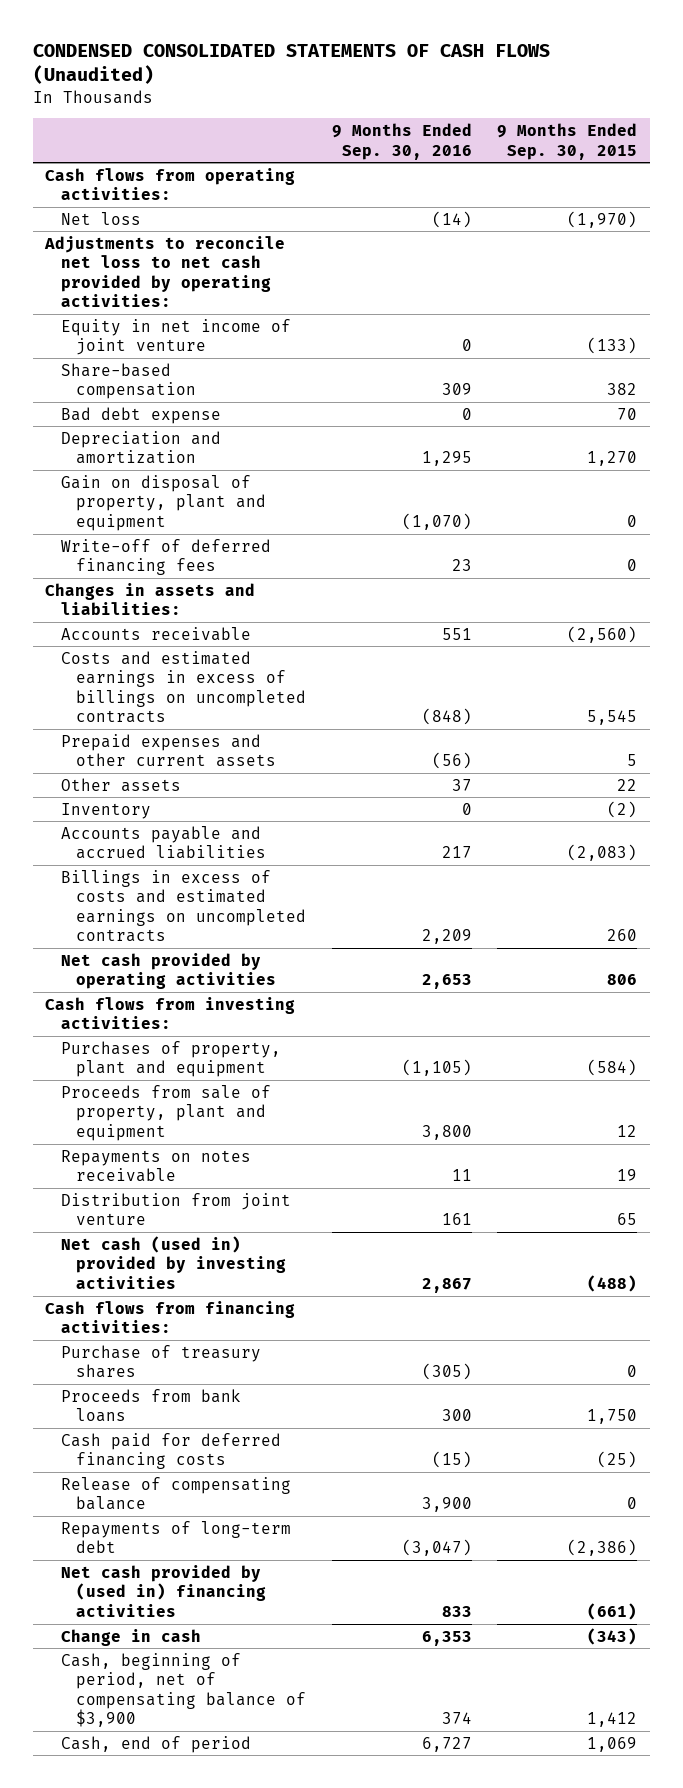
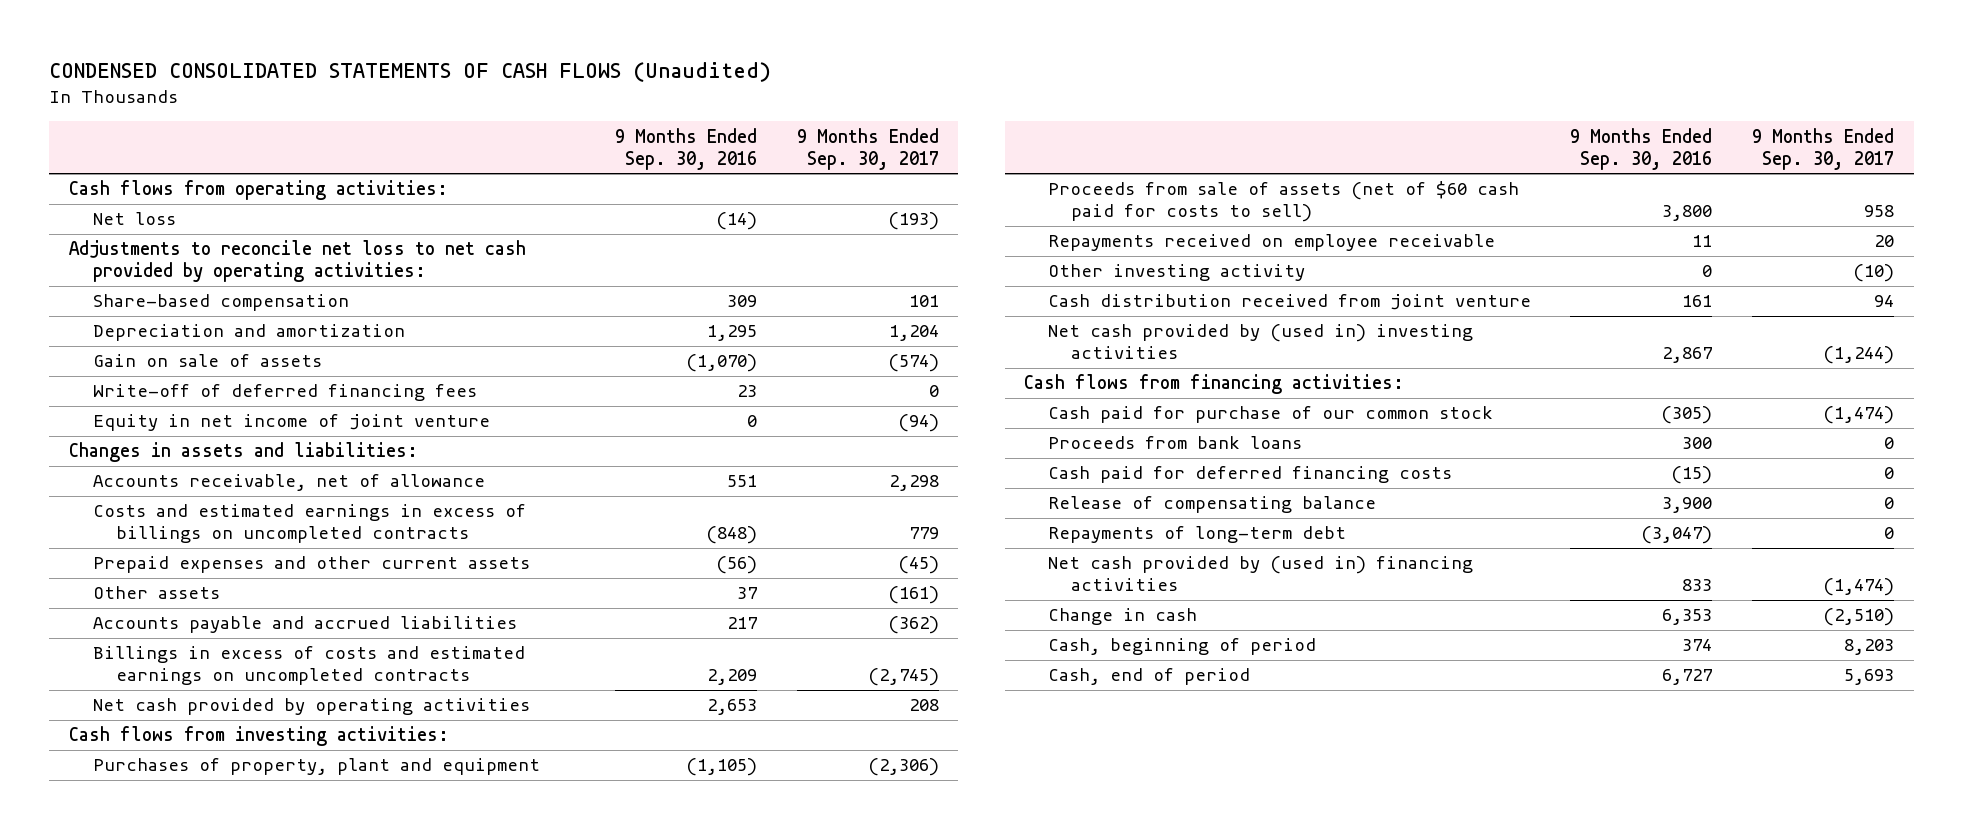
- | 9 Months Ended Sep. 30, 2016 | 9 Months Ended Sep. 30, 2015
+ | 9 Months Ended Sep. 30, 2016 | 9 Months Ended Sep. 30, 2017
- Bad debt expense | 0 | 70
- Gain on disposal of property, plant and equipment | (1,070) | 0
+ Gain on sale of assets | (1,070) | (574)
moved down: Equity in net income of joint venture | 0 | (94)
- Accounts receivable | 551 | (2,560)
+ Accounts receivable, net of allowance | 551 | 2,298
- Inventory | 0 | (2)
- Proceeds from sale of property, plant and equipment | 3,800 | 12
- Repayments on notes receivable | 11 | 19
- Distribution from joint venture | 161 | 65
- Net cash (used in) provided by investing activities | 2,867 | (488)
+ Proceeds from sale of assets (net of $60 cash paid for costs to sell) | 3,800 | 958
+ Repayments received on employee receivable | 11 | 20
+ Other investing activity | 0 | (10)
+ Cash distribution received from joint venture | 161 | 94
+ Net cash provided by (used in) investing activities | 2,867 | (1,244)
- Purchase of treasury shares | (305) | 0
+ Cash paid for purchase of our common stock | (305) | (1,474)
- Cash, beginning of period, net of compensating balance of $3,900 | 374 | 1,412
+ Cash, beginning of period | 374 | 8,203

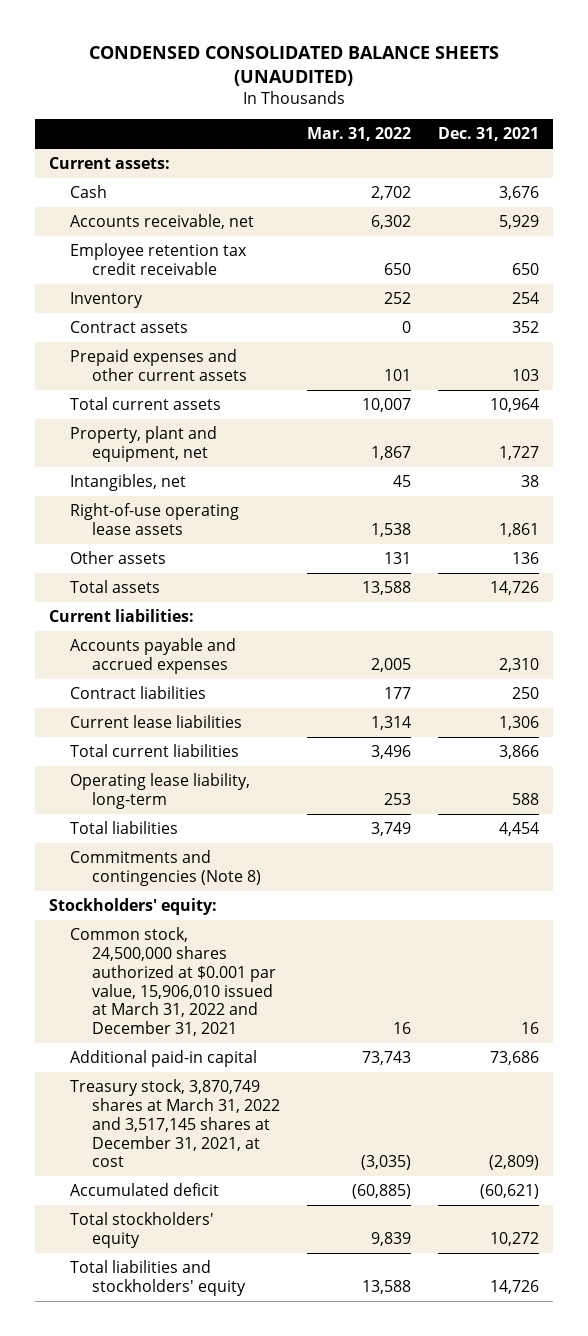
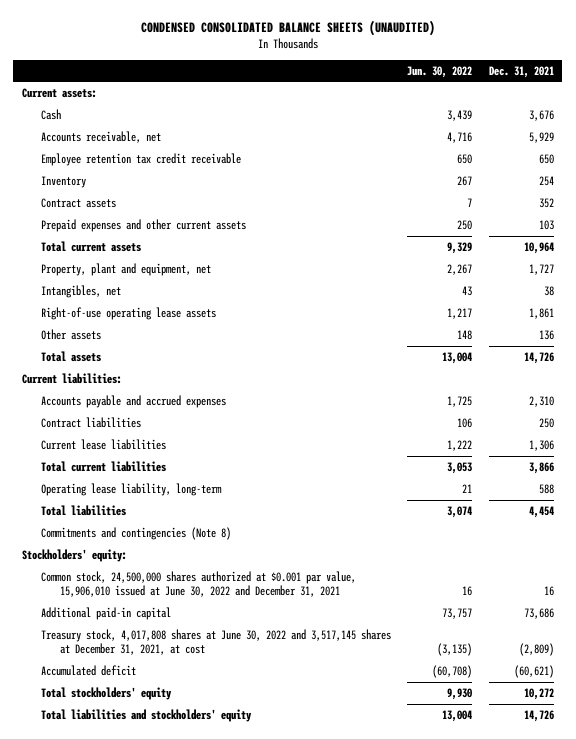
- | Mar. 31, 2022 | Dec. 31, 2021
+ | Jun. 30, 2022 | Dec. 31, 2021
- Common stock, 24,500,000 shares authorized at $0.001 par value, 15,906,010 issued at March 31, 2022 and December 31, 2021 | 16 | 16
+ Common stock, 24,500,000 shares authorized at $0.001 par value, 15,906,010 issued at June 30, 2022 and December 31, 2021 | 16 | 16
- Treasury stock, 3,870,749 shares at March 31, 2022 and 3,517,145 shares at December 31, 2021, at cost | (3,035) | (2,809)
+ Treasury stock, 4,017,808 shares at June 30, 2022 and 3,517,145 shares at December 31, 2021, at cost | (3,135) | (2,809)

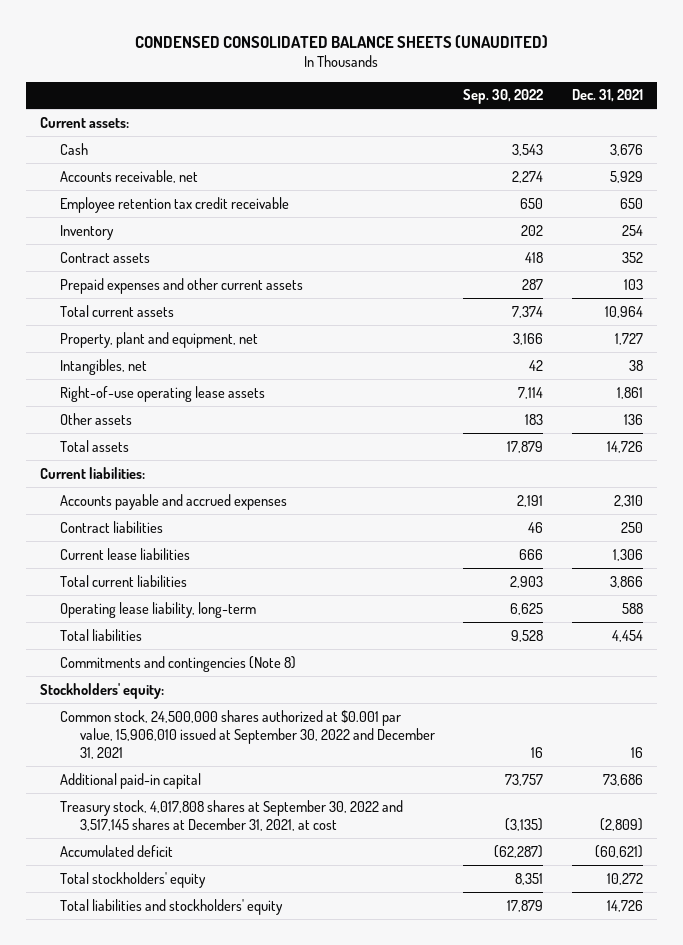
- | Jun. 30, 2022 | Dec. 31, 2021
+ | Sep. 30, 2022 | Dec. 31, 2021
- Common stock, 24,500,000 shares authorized at $0.001 par value, 15,906,010 issued at June 30, 2022 and December 31, 2021 | 16 | 16
+ Common stock, 24,500,000 shares authorized at $0.001 par value, 15,906,010 issued at September 30, 2022 and December 31, 2021 | 16 | 16
- Treasury stock, 4,017,808 shares at June 30, 2022 and 3,517,145 shares at December 31, 2021, at cost | (3,135) | (2,809)
+ Treasury stock, 4,017,808 shares at September 30, 2022 and 3,517,145 shares at December 31, 2021, at cost | (3,135) | (2,809)

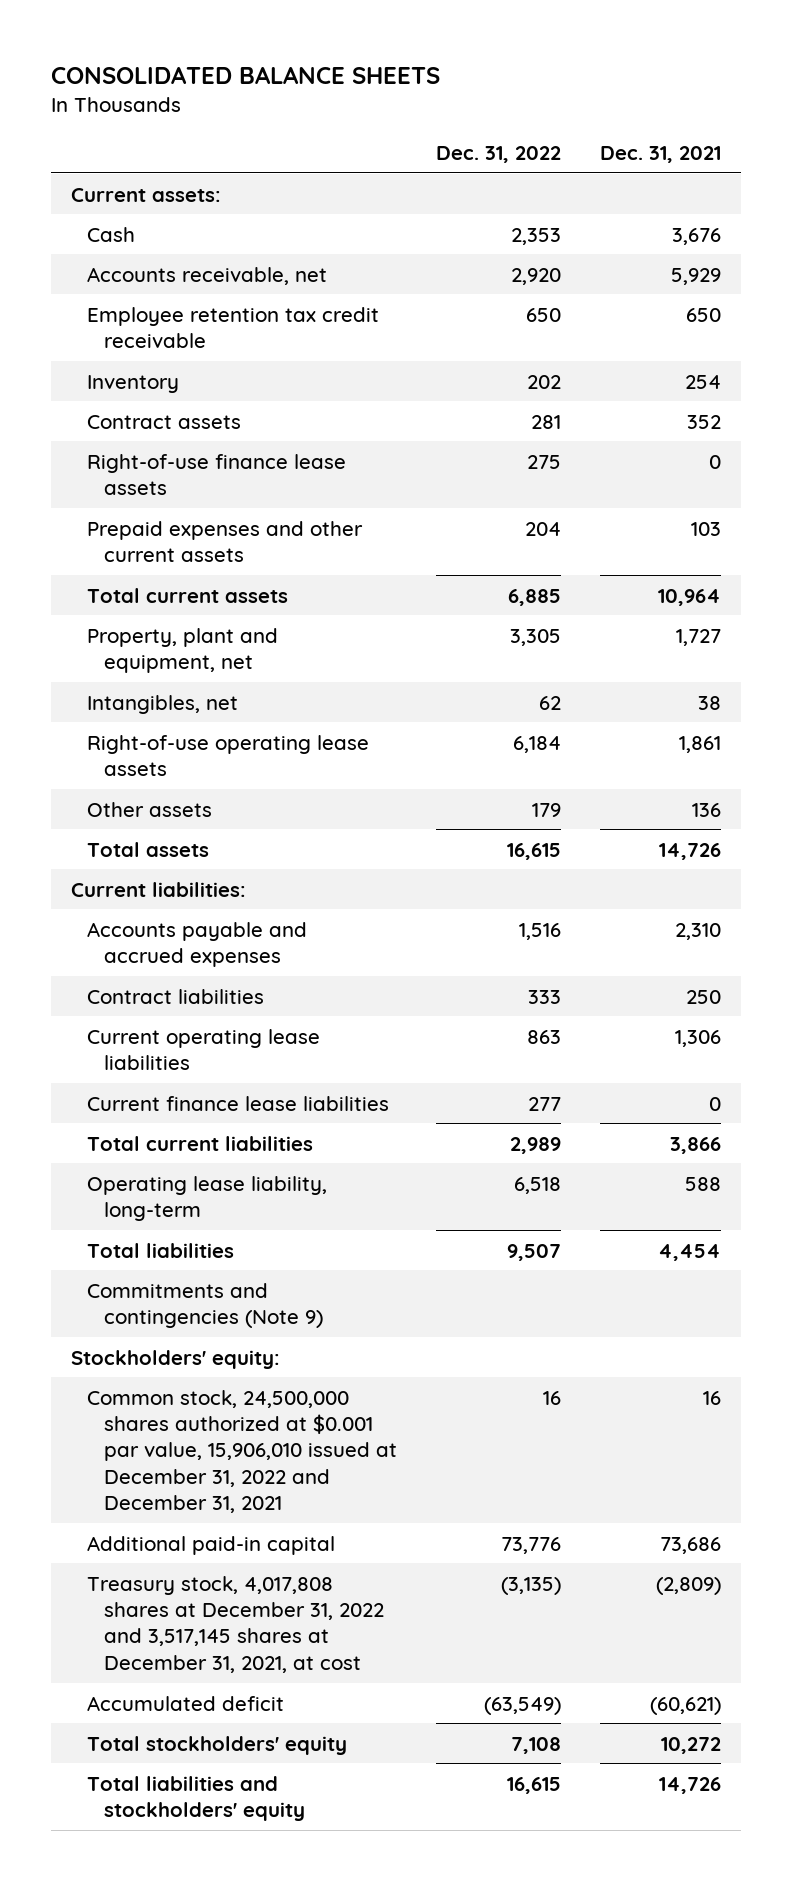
- CONDENSED CONSOLIDATED BALANCE SHEETS (UNAUDITED)
+ CONSOLIDATED BALANCE SHEETS
- | Sep. 30, 2022 | Dec. 31, 2021
+ | Dec. 31, 2022 | Dec. 31, 2021
+ Right-of-use finance lease assets | 275 | 0
- Current lease liabilities | 666 | 1,306
+ Current operating lease liabilities | 863 | 1,306
+ Current finance lease liabilities | 277 | 0
- Commitments and contingencies (Note 8)
+ Commitments and contingencies (Note 9)
- Common stock, 24,500,000 shares authorized at $0.001 par value, 15,906,010 issued at September 30, 2022 and December 31, 2021 | 16 | 16
+ Common stock, 24,500,000 shares authorized at $0.001 par value, 15,906,010 issued at December 31, 2022 and December 31, 2021 | 16 | 16
- Treasury stock, 4,017,808 shares at September 30, 2022 and 3,517,145 shares at December 31, 2021, at cost | (3,135) | (2,809)
+ Treasury stock, 4,017,808 shares at December 31, 2022 and 3,517,145 shares at December 31, 2021, at cost | (3,135) | (2,809)

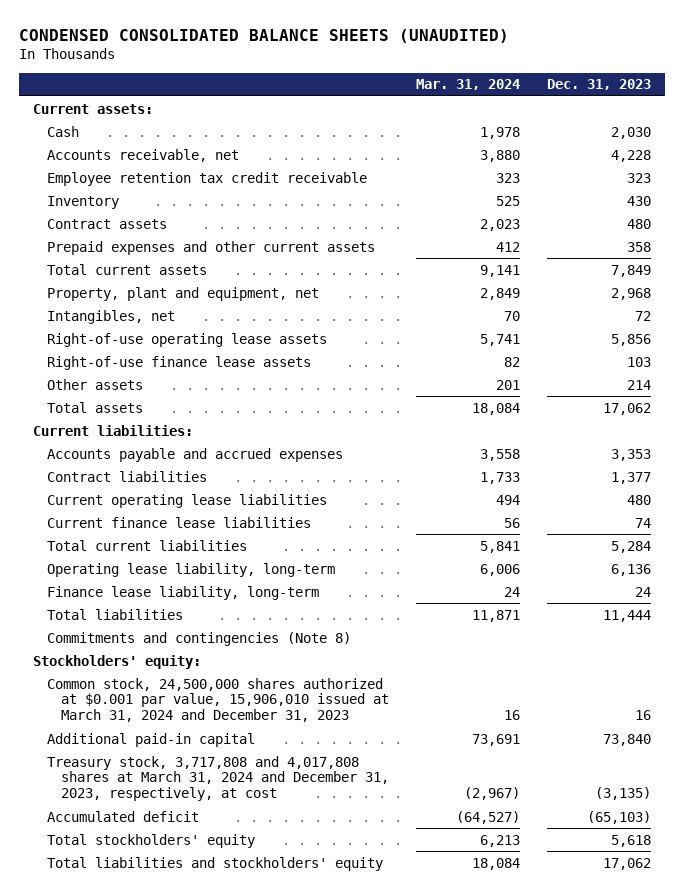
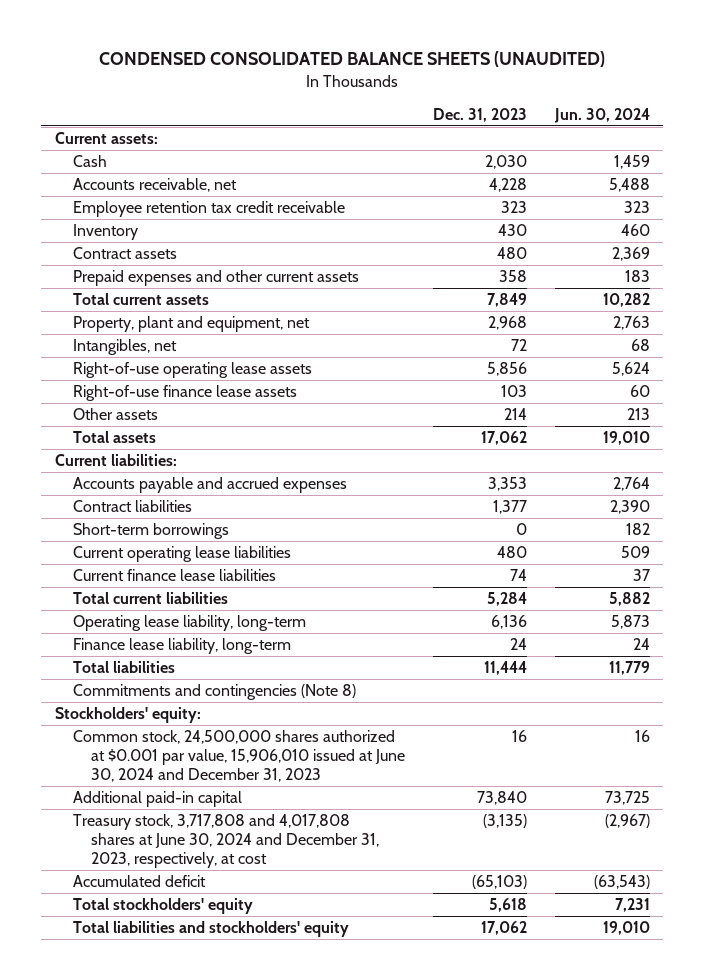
- | Mar. 31, 2024 | Dec. 31, 2023
+ | Dec. 31, 2023 | Jun. 30, 2024
+ Short-term borrowings | 0 | 182
- Common stock, 24,500,000 shares authorized at $0.001 par value, 15,906,010 issued at March 31, 2024 and December 31, 2023 | 16 | 16
+ Common stock, 24,500,000 shares authorized at $0.001 par value, 15,906,010 issued at June 30, 2024 and December 31, 2023 | 16 | 16
- Treasury stock, 3,717,808 and 4,017,808 shares at March 31, 2024 and December 31, 2023, respectively, at cost | (2,967) | (3,135)
+ Treasury stock, 3,717,808 and 4,017,808 shares at June 30, 2024 and December 31, 2023, respectively, at cost | (3,135) | (2,967)

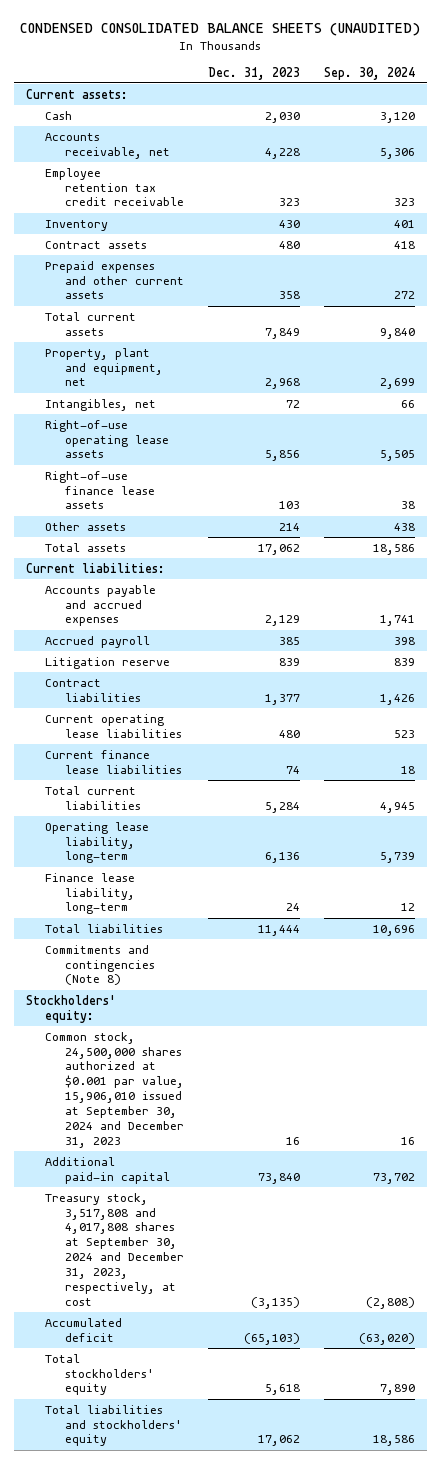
- | Dec. 31, 2023 | Jun. 30, 2024
+ | Dec. 31, 2023 | Sep. 30, 2024
- Accounts payable and accrued expenses | 3,353 | 2,764
+ Accounts payable and accrued expenses | 2,129 | 1,741
+ Accrued payroll | 385 | 398
+ Litigation reserve | 839 | 839
- Short-term borrowings | 0 | 182
- Common stock, 24,500,000 shares authorized at $0.001 par value, 15,906,010 issued at June 30, 2024 and December 31, 2023 | 16 | 16
+ Common stock, 24,500,000 shares authorized at $0.001 par value, 15,906,010 issued at September 30, 2024 and December 31, 2023 | 16 | 16
- Treasury stock, 3,717,808 and 4,017,808 shares at June 30, 2024 and December 31, 2023, respectively, at cost | (3,135) | (2,967)
+ Treasury stock, 3,517,808 and 4,017,808 shares at September 30, 2024 and December 31, 2023, respectively, at cost | (3,135) | (2,808)

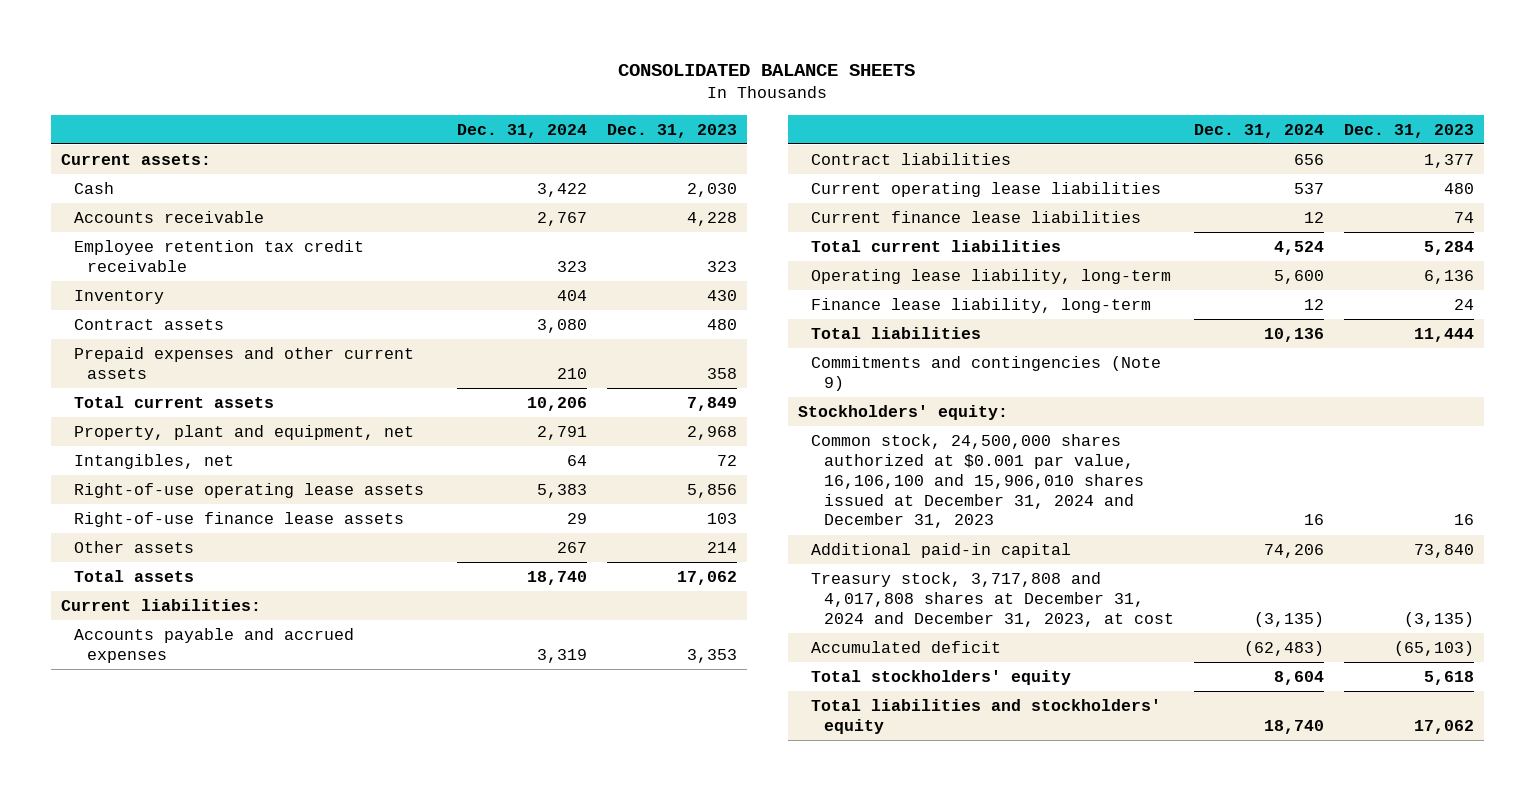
- CONDENSED CONSOLIDATED BALANCE SHEETS (UNAUDITED)
+ CONSOLIDATED BALANCE SHEETS
- | Dec. 31, 2023 | Sep. 30, 2024
+ | Dec. 31, 2024 | Dec. 31, 2023
- Accounts receivable, net | 4,228 | 5,306
+ Accounts receivable | 2,767 | 4,228
- Accounts payable and accrued expenses | 2,129 | 1,741
- Accrued payroll | 385 | 398
- Litigation reserve | 839 | 839
+ Accounts payable and accrued expenses | 3,319 | 3,353
- Commitments and contingencies (Note 8)
+ Commitments and contingencies (Note 9)
- Common stock, 24,500,000 shares authorized at $0.001 par value, 15,906,010 issued at September 30, 2024 and December 31, 2023 | 16 | 16
+ Common stock, 24,500,000 shares authorized at $0.001 par value, 16,106,100 and 15,906,010 shares issued at December 31, 2024 and December 31, 2023 | 16 | 16
- Treasury stock, 3,517,808 and 4,017,808 shares at September 30, 2024 and December 31, 2023, respectively, at cost | (3,135) | (2,808)
+ Treasury stock, 3,717,808 and 4,017,808 shares at December 31, 2024 and December 31, 2023, at cost | (3,135) | (3,135)

